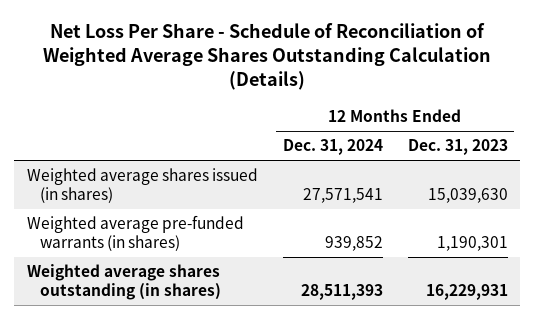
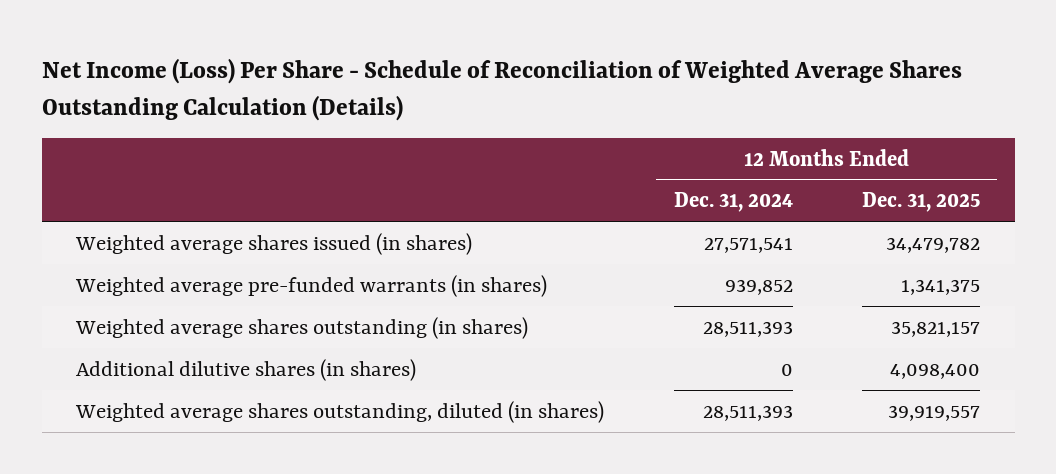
- Net Loss Per Share - Schedule of Reconciliation of Weighted Average Shares Outstanding Calculation (Details)
+ Net Income (Loss) Per Share - Schedule of Reconciliation of Weighted Average Shares Outstanding Calculation (Details)
- | 12 Months Ended Dec. 31, 2024 | 12 Months Ended Dec. 31, 2023
+ | 12 Months Ended Dec. 31, 2024 | 12 Months Ended Dec. 31, 2025
+ Additional dilutive shares (in shares) | 0 | 4,098,400
+ Weighted average shares outstanding, diluted (in shares) | 28,511,393 | 39,919,557

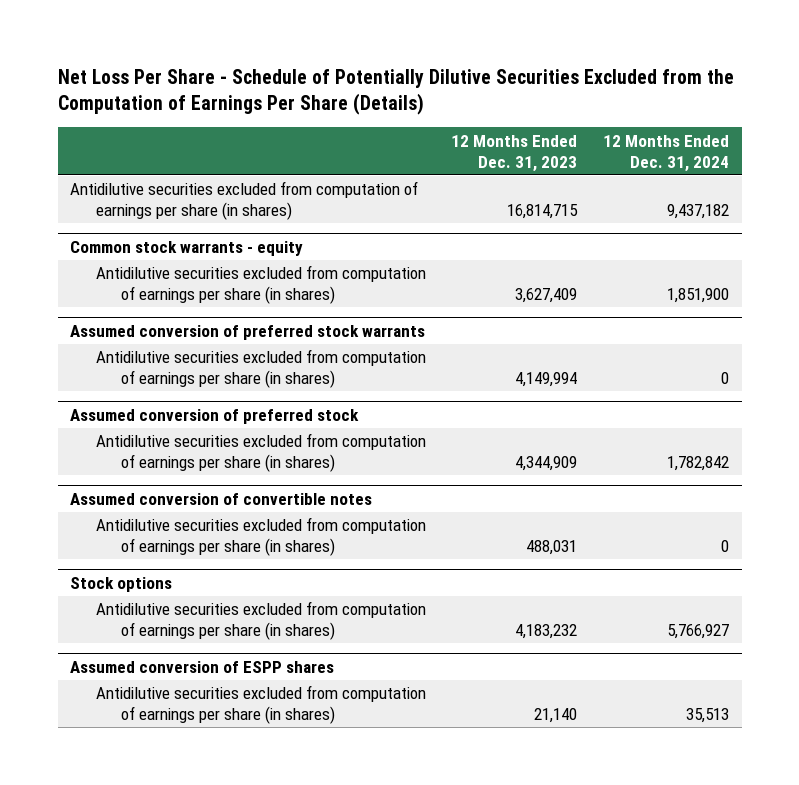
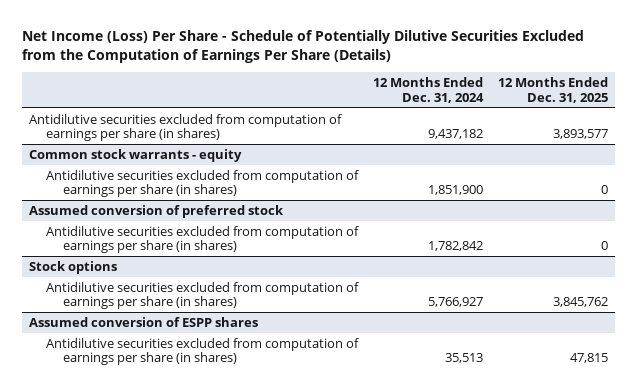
- Net Loss Per Share - Schedule of Potentially Dilutive Securities Excluded from the Computation of Earnings Per Share (Details)
+ Net Income (Loss) Per Share - Schedule of Potentially Dilutive Securities Excluded from the Computation of Earnings Per Share (Details)
- | 12 Months Ended Dec. 31, 2023 | 12 Months Ended Dec. 31, 2024
+ | 12 Months Ended Dec. 31, 2024 | 12 Months Ended Dec. 31, 2025
- Assumed conversion of preferred stock warrants
- Antidilutive securities excluded from computation of earnings per share (in shares) | 4,149,994 | 0
- Assumed conversion of convertible notes
- Antidilutive securities excluded from computation of earnings per share (in shares) | 488,031 | 0

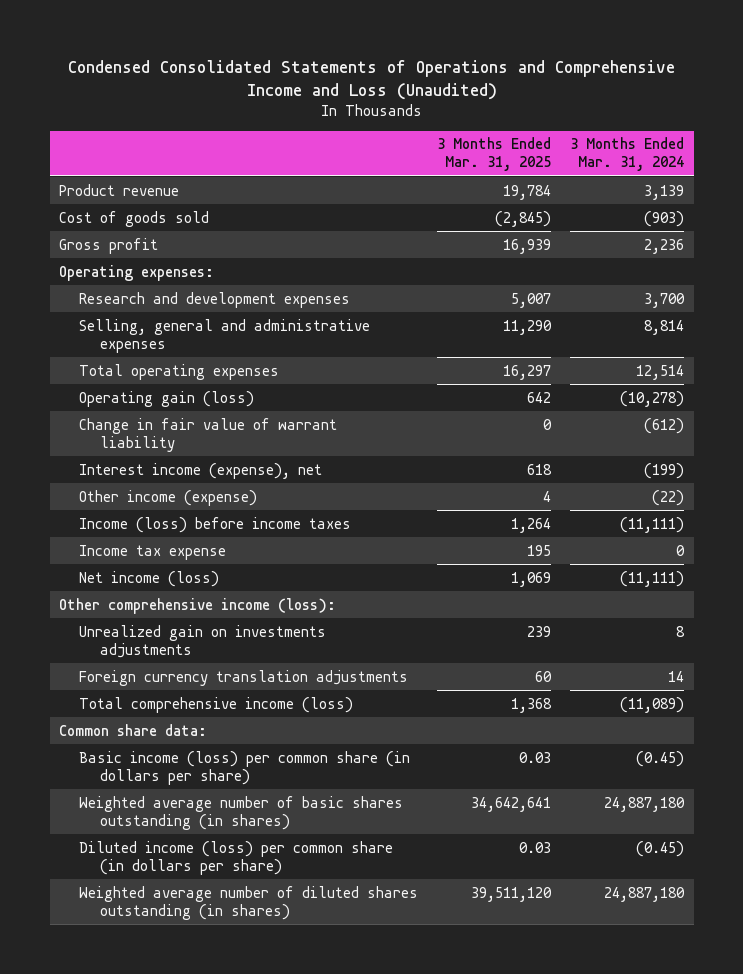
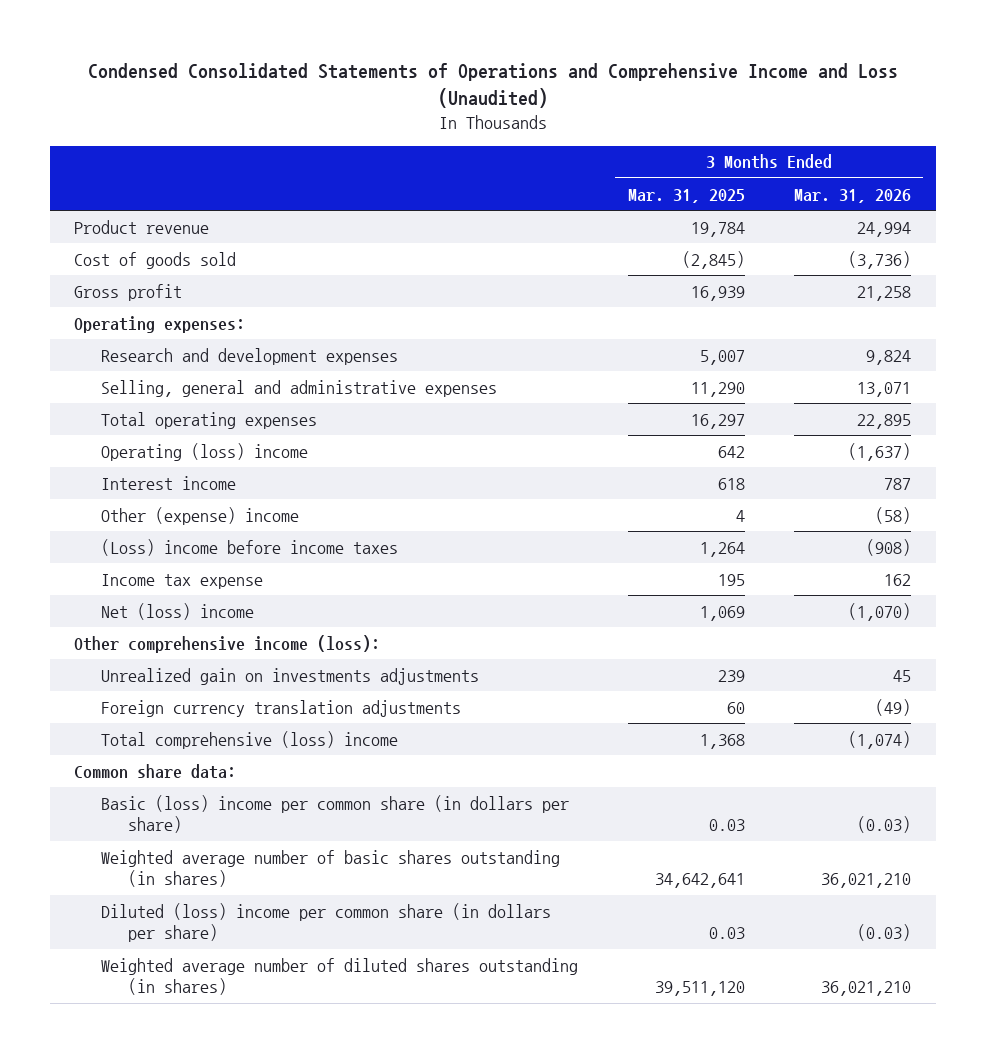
- | 3 Months Ended Mar. 31, 2025 | 3 Months Ended Mar. 31, 2024
+ | 3 Months Ended Mar. 31, 2025 | 3 Months Ended Mar. 31, 2026
- Operating gain (loss) | 642 | (10,278)
- Change in fair value of warrant liability | 0 | (612)
- Interest income (expense), net | 618 | (199)
- Other income (expense) | 4 | (22)
- Income (loss) before income taxes | 1,264 | (11,111)
+ Operating (loss) income | 642 | (1,637)
+ Interest income | 618 | 787
+ Other (expense) income | 4 | (58)
+ (Loss) income before income taxes | 1,264 | (908)
- Net income (loss) | 1,069 | (11,111)
+ Net (loss) income | 1,069 | (1,070)
- Total comprehensive income (loss) | 1,368 | (11,089)
+ Total comprehensive (loss) income | 1,368 | (1,074)
- Basic income (loss) per common share (in dollars per share) | 0.03 | (0.45)
+ Basic (loss) income per common share (in dollars per share) | 0.03 | (0.03)
- Diluted income (loss) per common share (in dollars per share) | 0.03 | (0.45)
+ Diluted (loss) income per common share (in dollars per share) | 0.03 | (0.03)

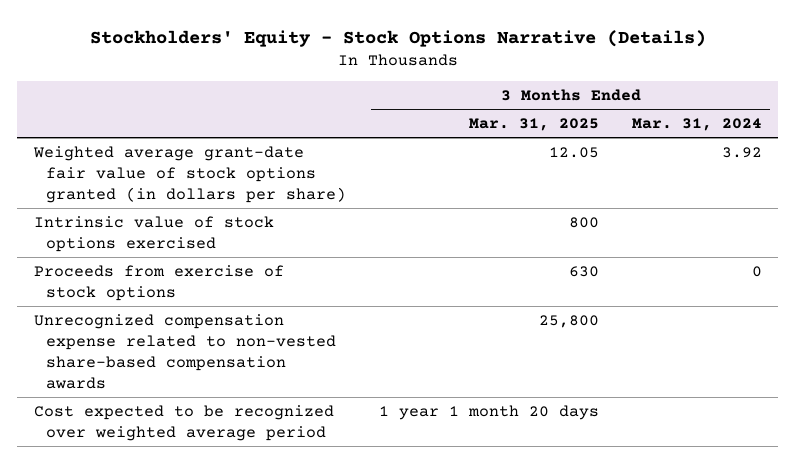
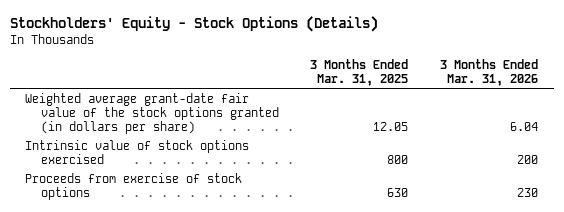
- Stockholders' Equity - Stock Options Narrative (Details)
+ Stockholders' Equity - Stock Options (Details)
- | 3 Months Ended Mar. 31, 2025 | 3 Months Ended Mar. 31, 2024
+ | 3 Months Ended Mar. 31, 2025 | 3 Months Ended Mar. 31, 2026
- Weighted average grant-date fair value of stock options granted (in dollars per share) | 12.05 | 3.92
+ Weighted average grant-date fair value of the stock options granted (in dollars per share) | 12.05 | 6.04
- Unrecognized compensation expense related to non-vested share-based compensation awards | 25,800 |
- Cost expected to be recognized over weighted average period | 1 year 1 month 20 days |

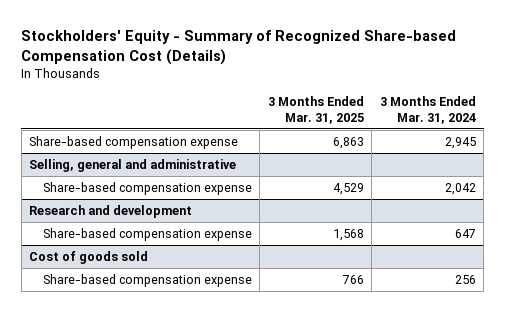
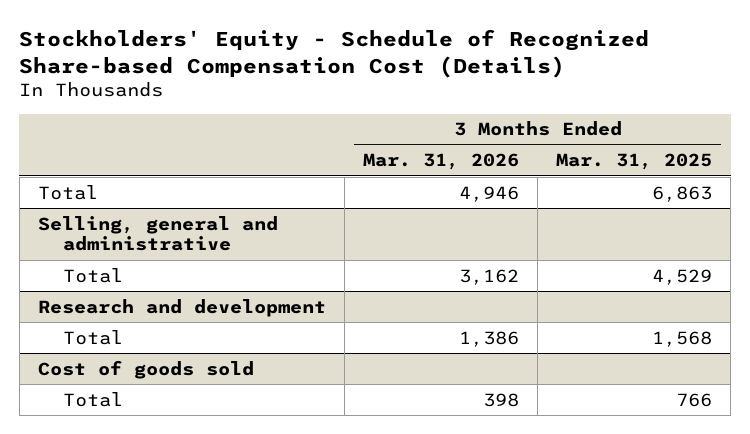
- Stockholders' Equity - Summary of Recognized Share-based Compensation Cost (Details)
+ Stockholders' Equity - Schedule of Recognized Share-based Compensation Cost (Details)
- | 3 Months Ended Mar. 31, 2025 | 3 Months Ended Mar. 31, 2024
+ | 3 Months Ended Mar. 31, 2026 | 3 Months Ended Mar. 31, 2025
- Share-based compensation expense | 6,863 | 2,945
+ Total | 4,946 | 6,863
@ Selling, general and administrative
- Share-based compensation expense | 4,529 | 2,042
+ Total | 3,162 | 4,529
@ Research and development
- Share-based compensation expense | 1,568 | 647
+ Total | 1,386 | 1,568
@ Cost of goods sold
- Share-based compensation expense | 766 | 256
+ Total | 398 | 766

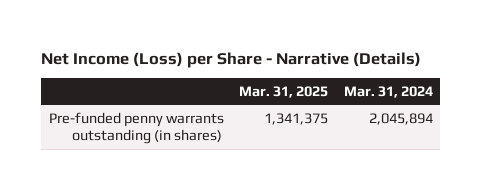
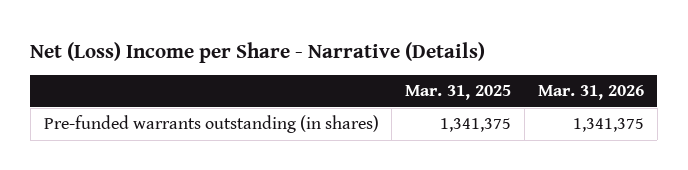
- Net Income (Loss) per Share - Narrative (Details)
+ Net (Loss) Income per Share - Narrative (Details)
- | Mar. 31, 2025 | Mar. 31, 2024
+ | Mar. 31, 2025 | Mar. 31, 2026
- Pre-funded penny warrants outstanding (in shares) | 1,341,375 | 2,045,894
+ Pre-funded warrants outstanding (in shares) | 1,341,375 | 1,341,375

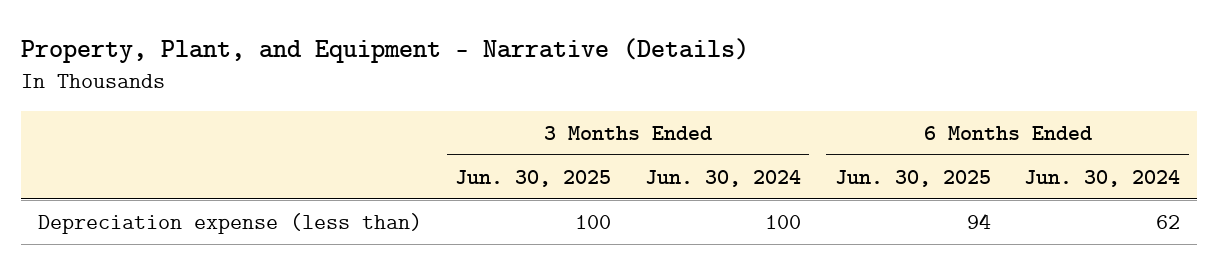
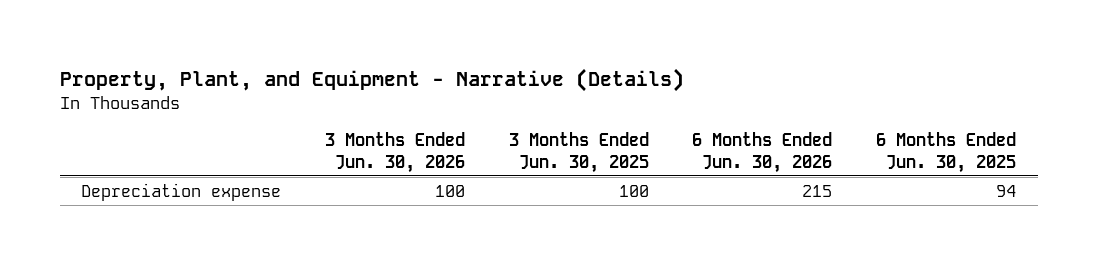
- | 3 Months Ended Jun. 30, 2025 | 3 Months Ended Jun. 30, 2024 | 6 Months Ended Jun. 30, 2025 | 6 Months Ended Jun. 30, 2024
+ | 3 Months Ended Jun. 30, 2026 | 3 Months Ended Jun. 30, 2025 | 6 Months Ended Jun. 30, 2026 | 6 Months Ended Jun. 30, 2025
- Depreciation expense (less than) | 100 | 100 | 94 | 62
+ Depreciation expense | 100 | 100 | 215 | 94

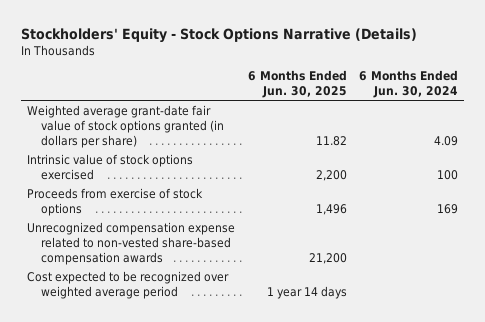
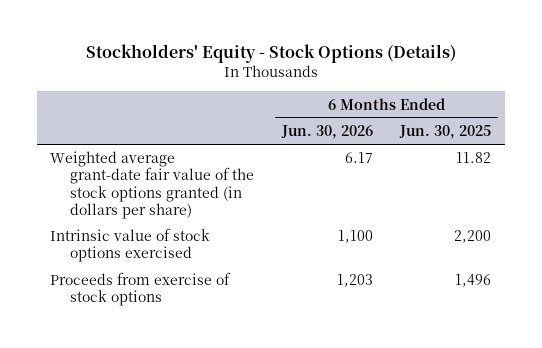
- Stockholders' Equity - Stock Options Narrative (Details)
+ Stockholders' Equity - Stock Options (Details)
- | 6 Months Ended Jun. 30, 2025 | 6 Months Ended Jun. 30, 2024
+ | 6 Months Ended Jun. 30, 2026 | 6 Months Ended Jun. 30, 2025
- Weighted average grant-date fair value of stock options granted (in dollars per share) | 11.82 | 4.09
+ Weighted average grant-date fair value of the stock options granted (in dollars per share) | 6.17 | 11.82
- Unrecognized compensation expense related to non-vested share-based compensation awards | 21,200 |
- Cost expected to be recognized over weighted average period | 1 year 14 days |

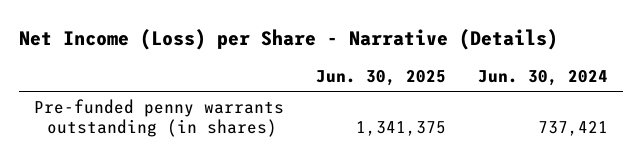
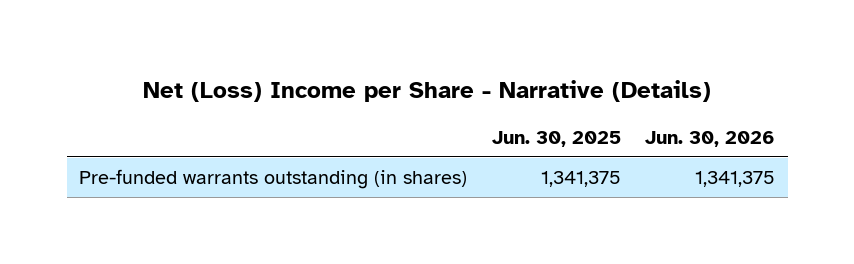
- Net Income (Loss) per Share - Narrative (Details)
+ Net (Loss) Income per Share - Narrative (Details)
- | Jun. 30, 2025 | Jun. 30, 2024
+ | Jun. 30, 2025 | Jun. 30, 2026
- Pre-funded penny warrants outstanding (in shares) | 1,341,375 | 737,421
+ Pre-funded warrants outstanding (in shares) | 1,341,375 | 1,341,375

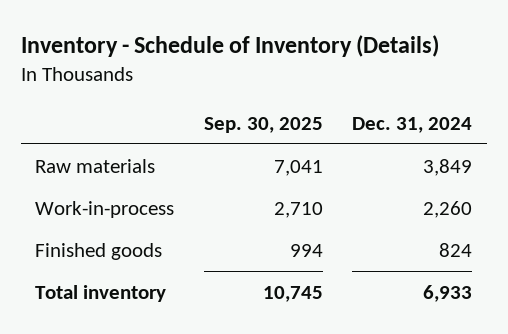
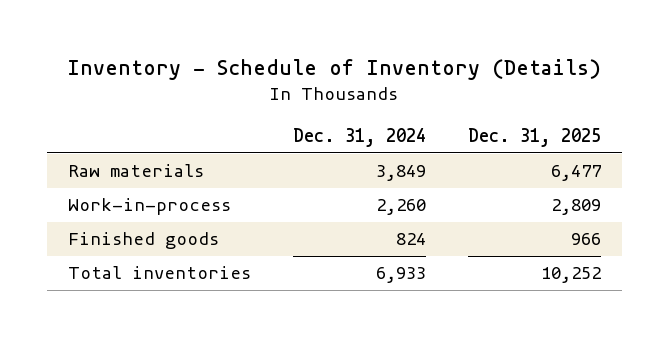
- | Sep. 30, 2025 | Dec. 31, 2024
+ | Dec. 31, 2024 | Dec. 31, 2025
- Total inventory | 10,745 | 6,933
+ Total inventories | 6,933 | 10,252

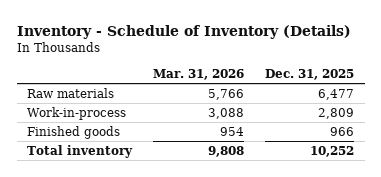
- | Dec. 31, 2024 | Dec. 31, 2025
+ | Mar. 31, 2026 | Dec. 31, 2025
- Total inventories | 6,933 | 10,252
+ Total inventory | 9,808 | 10,252

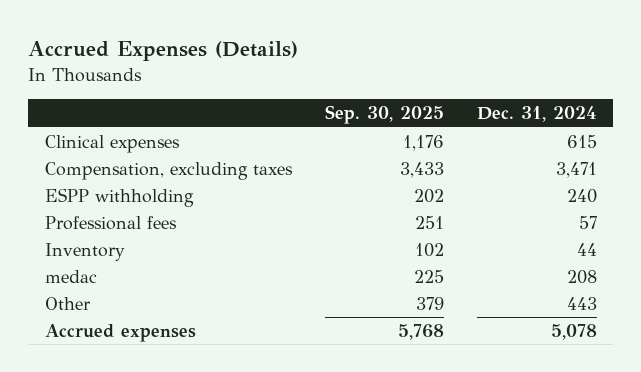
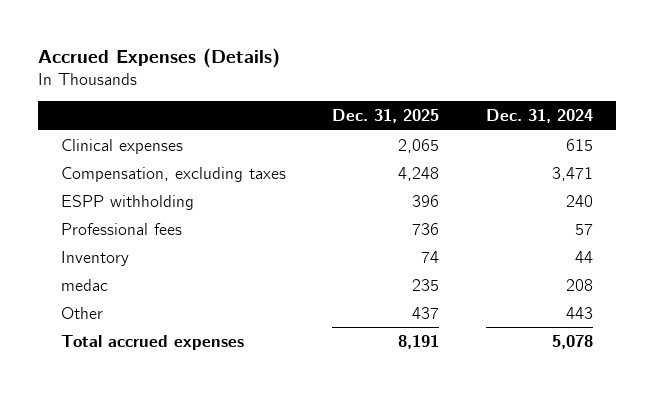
- | Sep. 30, 2025 | Dec. 31, 2024
+ | Dec. 31, 2025 | Dec. 31, 2024
- Accrued expenses | 5,768 | 5,078
+ Total accrued expenses | 8,191 | 5,078

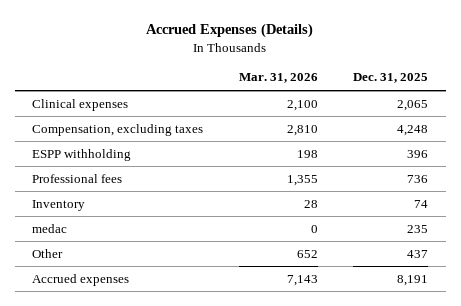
- | Dec. 31, 2025 | Dec. 31, 2024
+ | Mar. 31, 2026 | Dec. 31, 2025
- Total accrued expenses | 8,191 | 5,078
+ Accrued expenses | 7,143 | 8,191

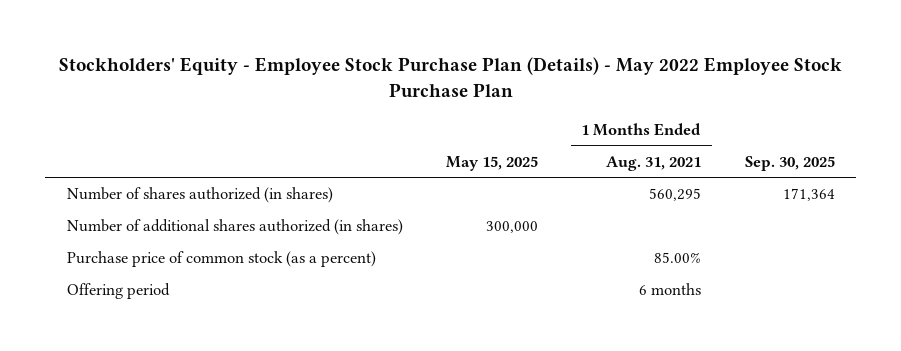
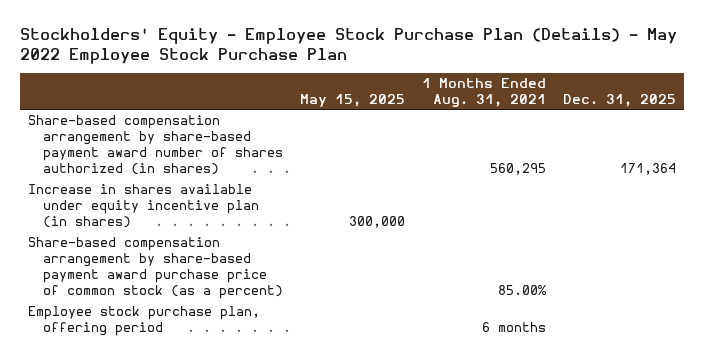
- | May 15, 2025 | 1 Months Ended Aug. 31, 2021 | Sep. 30, 2025
+ | May 15, 2025 | 1 Months Ended Aug. 31, 2021 | Dec. 31, 2025
- Number of shares authorized (in shares) | | 560,295 | 171,364
- Number of additional shares authorized (in shares) | 300,000 | |
- Purchase price of common stock (as a percent) | | 85.00% |
- Offering period | | 6 months |
+ Share-based compensation arrangement by share-based payment award number of shares authorized (in shares) | | 560,295 | 171,364
+ Increase in shares available under equity incentive plan (in shares) | 300,000 | |
+ Share-based compensation arrangement by share-based payment award purchase price of common stock (as a percent) | | 85.00% |
+ Employee stock purchase plan, offering period | | 6 months |

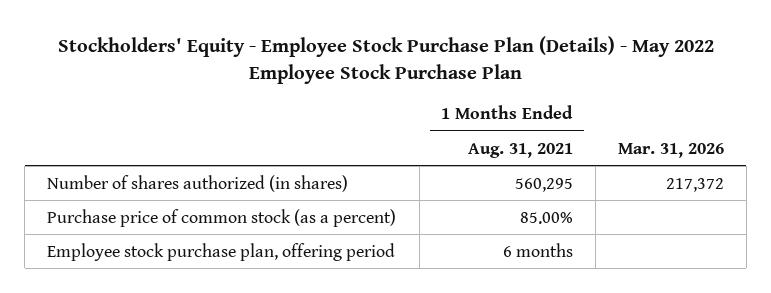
- | May 15, 2025 | 1 Months Ended Aug. 31, 2021 | Dec. 31, 2025
+ | 1 Months Ended Aug. 31, 2021 | Mar. 31, 2026
- Share-based compensation arrangement by share-based payment award number of shares authorized (in shares) | | 560,295 | 171,364
- Increase in shares available under equity incentive plan (in shares) | 300,000 | |
- Share-based compensation arrangement by share-based payment award purchase price of common stock (as a percent) | | 85.00% |
+ Number of shares authorized (in shares) | 560,295 | 217,372
+ Purchase price of common stock (as a percent) | 85.00% |

